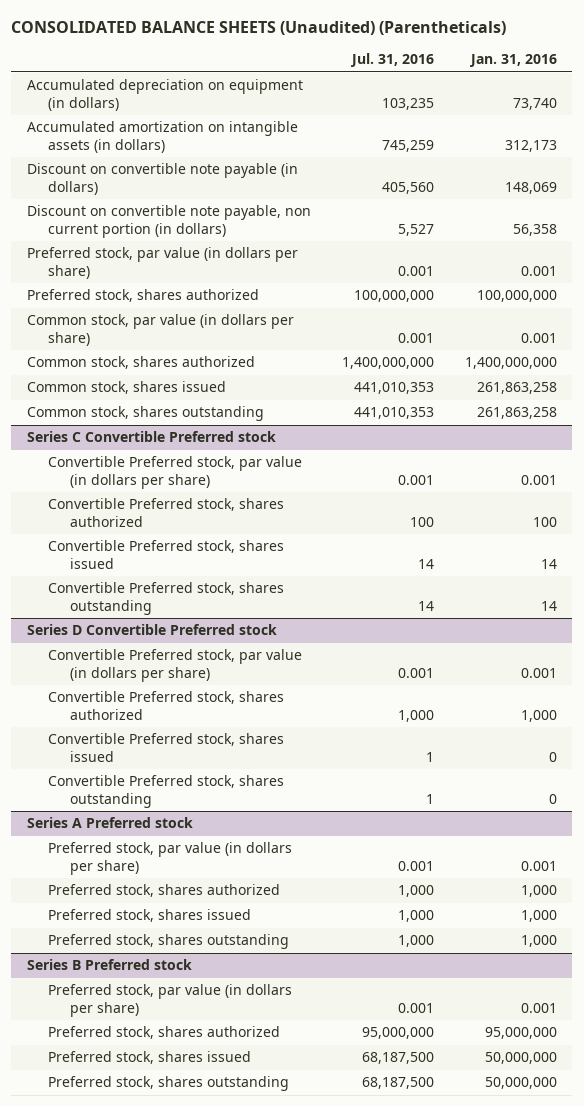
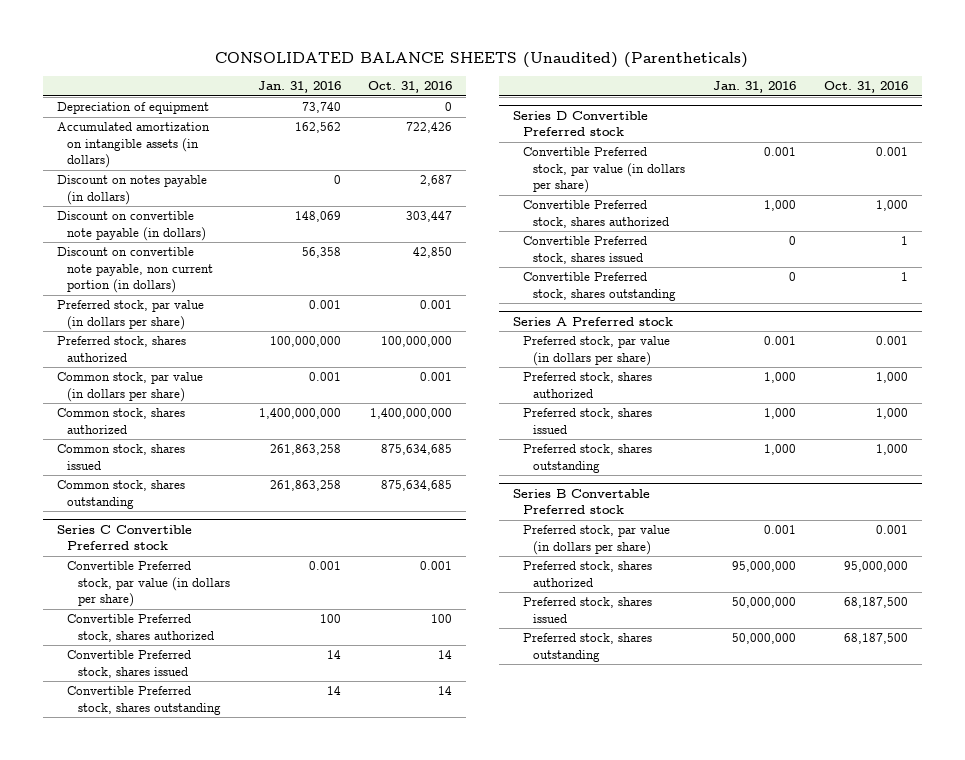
- | Jul. 31, 2016 | Jan. 31, 2016
+ | Jan. 31, 2016 | Oct. 31, 2016
- Accumulated depreciation on equipment (in dollars) | 103,235 | 73,740
- Accumulated amortization on intangible assets (in dollars) | 745,259 | 312,173
+ Depreciation of equipment | 73,740 | 0
+ Accumulated amortization on intangible assets (in dollars) | 162,562 | 722,426
+ Discount on notes payable (in dollars) | 0 | 2,687
- Series B Preferred stock
+ Series B Convertable Preferred stock

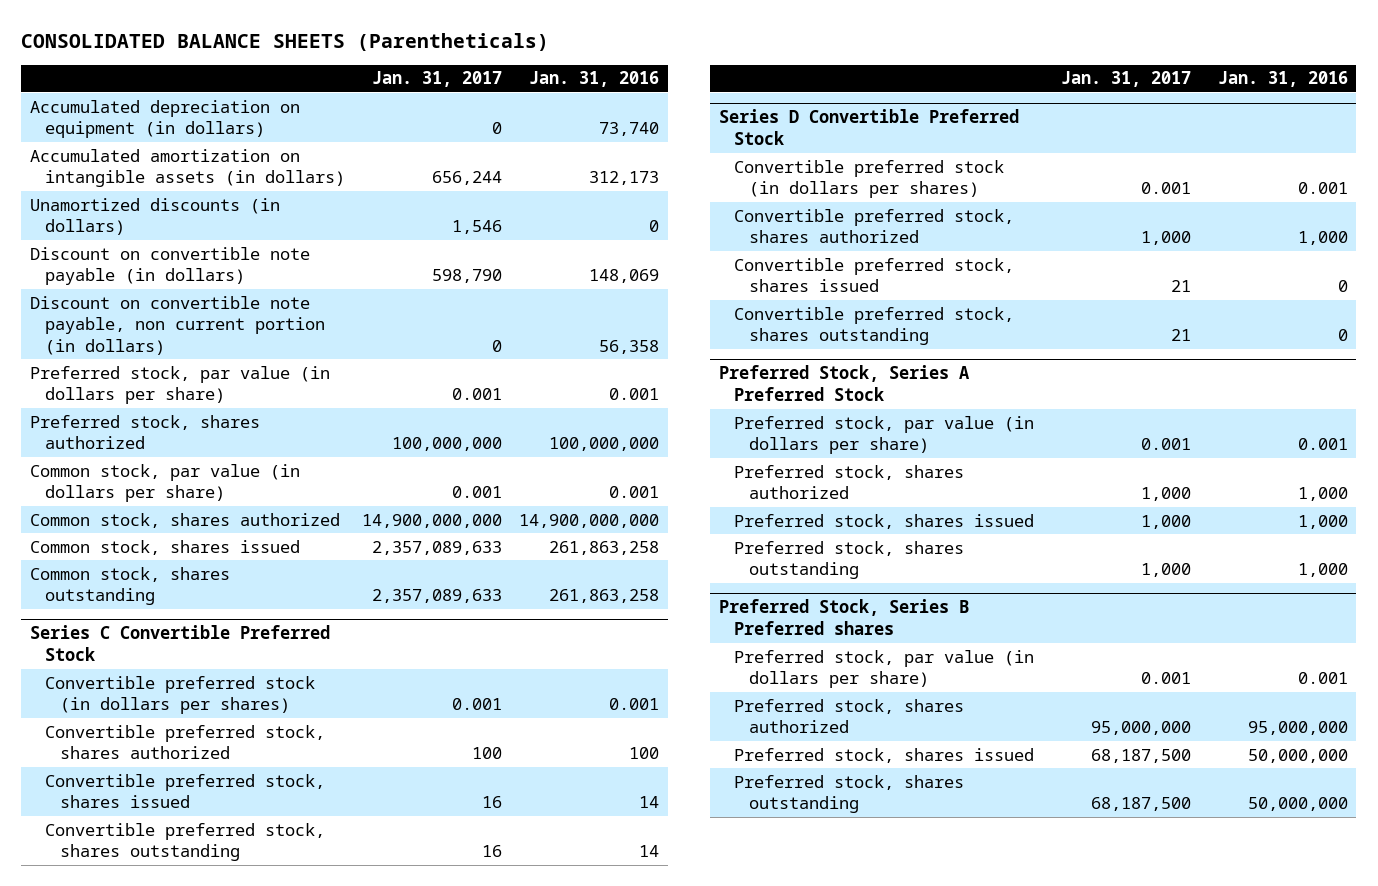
- CONSOLIDATED BALANCE SHEETS (Unaudited) (Parentheticals)
+ CONSOLIDATED BALANCE SHEETS (Parentheticals)
- | Jan. 31, 2016 | Oct. 31, 2016
+ | Jan. 31, 2017 | Jan. 31, 2016
- Depreciation of equipment | 73,740 | 0
- Accumulated amortization on intangible assets (in dollars) | 162,562 | 722,426
- Discount on notes payable (in dollars) | 0 | 2,687
+ Accumulated depreciation on equipment (in dollars) | 0 | 73,740
+ Accumulated amortization on intangible assets (in dollars) | 656,244 | 312,173
+ Unamortized discounts (in dollars) | 1,546 | 0
- Common stock, shares authorized | 1,400,000,000 | 1,400,000,000
+ Common stock, shares authorized | 14,900,000,000 | 14,900,000,000
- Series C Convertible Preferred stock
- Convertible Preferred stock, par value (in dollars per share) | 0.001 | 0.001
- Convertible Preferred stock, shares authorized | 100 | 100
- Convertible Preferred stock, shares issued | 14 | 14
- Convertible Preferred stock, shares outstanding | 14 | 14
- Series D Convertible Preferred stock
- Convertible Preferred stock, par value (in dollars per share) | 0.001 | 0.001
- Convertible Preferred stock, shares authorized | 1,000 | 1,000
- Convertible Preferred stock, shares issued | 0 | 1
- Convertible Preferred stock, shares outstanding | 0 | 1
- Series A Preferred stock
+ Series C Convertible Preferred Stock
+ Convertible preferred stock (in dollars per shares) | 0.001 | 0.001
+ Convertible preferred stock, shares authorized | 100 | 100
+ Convertible preferred stock, shares issued | 16 | 14
+ Convertible preferred stock, shares outstanding | 16 | 14
+ Series D Convertible Preferred Stock
+ Convertible preferred stock (in dollars per shares) | 0.001 | 0.001
+ Convertible preferred stock, shares authorized | 1,000 | 1,000
+ Convertible preferred stock, shares issued | 21 | 0
+ Convertible preferred stock, shares outstanding | 21 | 0
+ Preferred Stock, Series A Preferred Stock
- Series B Convertable Preferred stock
+ Preferred Stock, Series B Preferred shares

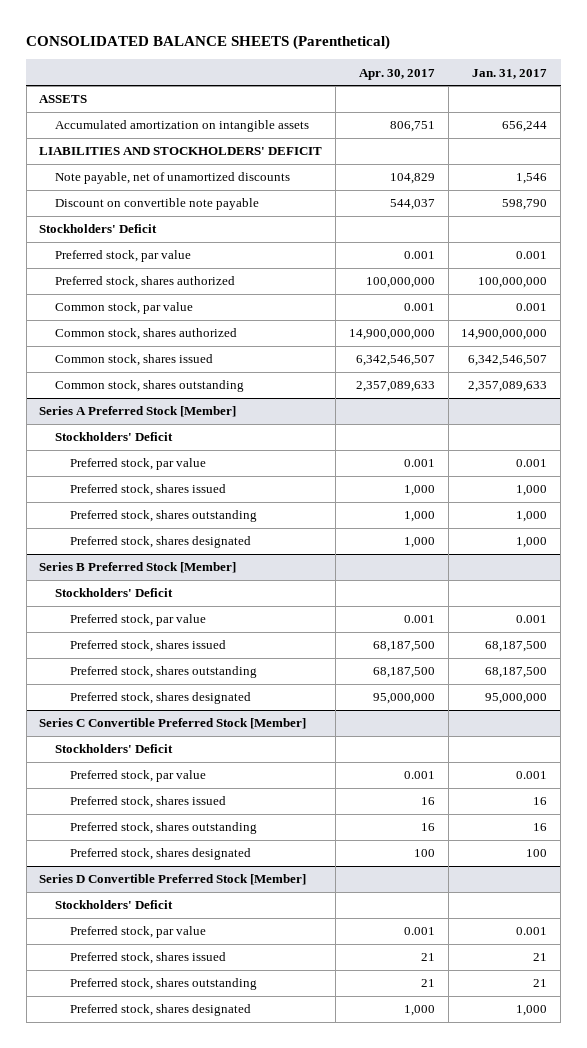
- CONSOLIDATED BALANCE SHEETS (Parentheticals)
+ CONSOLIDATED BALANCE SHEETS (Parenthetical)
- | Jan. 31, 2017 | Jan. 31, 2016
+ | Apr. 30, 2017 | Jan. 31, 2017
- Accumulated depreciation on equipment (in dollars) | 0 | 73,740
- Accumulated amortization on intangible assets (in dollars) | 656,244 | 312,173
- Unamortized discounts (in dollars) | 1,546 | 0
- Discount on convertible note payable (in dollars) | 598,790 | 148,069
- Discount on convertible note payable, non current portion (in dollars) | 0 | 56,358
- Preferred stock, par value (in dollars per share) | 0.001 | 0.001
+ ASSETS
+ Accumulated amortization on intangible assets | 806,751 | 656,244
+ LIABILITIES AND STOCKHOLDERS' DEFICIT
+ Note payable, net of unamortized discounts | 104,829 | 1,546
+ Discount on convertible note payable | 544,037 | 598,790
+ Stockholders' Deficit
+ Preferred stock, par value | 0.001 | 0.001
- Common stock, par value (in dollars per share) | 0.001 | 0.001
+ Common stock, par value | 0.001 | 0.001
- Common stock, shares issued | 2,357,089,633 | 261,863,258
+ Common stock, shares issued | 6,342,546,507 | 6,342,546,507
- Series C Convertible Preferred Stock
- Convertible preferred stock (in dollars per shares) | 0.001 | 0.001
- Convertible preferred stock, shares authorized | 100 | 100
- Convertible preferred stock, shares issued | 16 | 14
- Convertible preferred stock, shares outstanding | 16 | 14
- Series D Convertible Preferred Stock
- Convertible preferred stock (in dollars per shares) | 0.001 | 0.001
- Convertible preferred stock, shares authorized | 1,000 | 1,000
- Convertible preferred stock, shares issued | 21 | 0
- Convertible preferred stock, shares outstanding | 21 | 0
- Preferred Stock, Series A Preferred Stock
- Preferred stock, par value (in dollars per share) | 0.001 | 0.001
- Preferred stock, shares authorized | 1,000 | 1,000
+ Series A Preferred Stock [Member]
+ Stockholders' Deficit
+ Preferred stock, par value | 0.001 | 0.001
- Preferred Stock, Series B Preferred shares
- Preferred stock, par value (in dollars per share) | 0.001 | 0.001
- Preferred stock, shares authorized | 95,000,000 | 95,000,000
+ Preferred stock, shares designated | 1,000 | 1,000
+ Series B Preferred Stock [Member]
+ Stockholders' Deficit
+ Preferred stock, par value | 0.001 | 0.001
+ Preferred stock, shares designated | 95,000,000 | 95,000,000
+ Series C Convertible Preferred Stock [Member]
+ Stockholders' Deficit
+ Preferred stock, par value | 0.001 | 0.001
+ Preferred stock, shares issued | 16 | 16
+ Preferred stock, shares outstanding | 16 | 16
+ Preferred stock, shares designated | 100 | 100
+ Series D Convertible Preferred Stock [Member]
+ Stockholders' Deficit
+ Preferred stock, par value | 0.001 | 0.001
+ Preferred stock, shares issued | 21 | 21
+ Preferred stock, shares outstanding | 21 | 21
+ Preferred stock, shares designated | 1,000 | 1,000

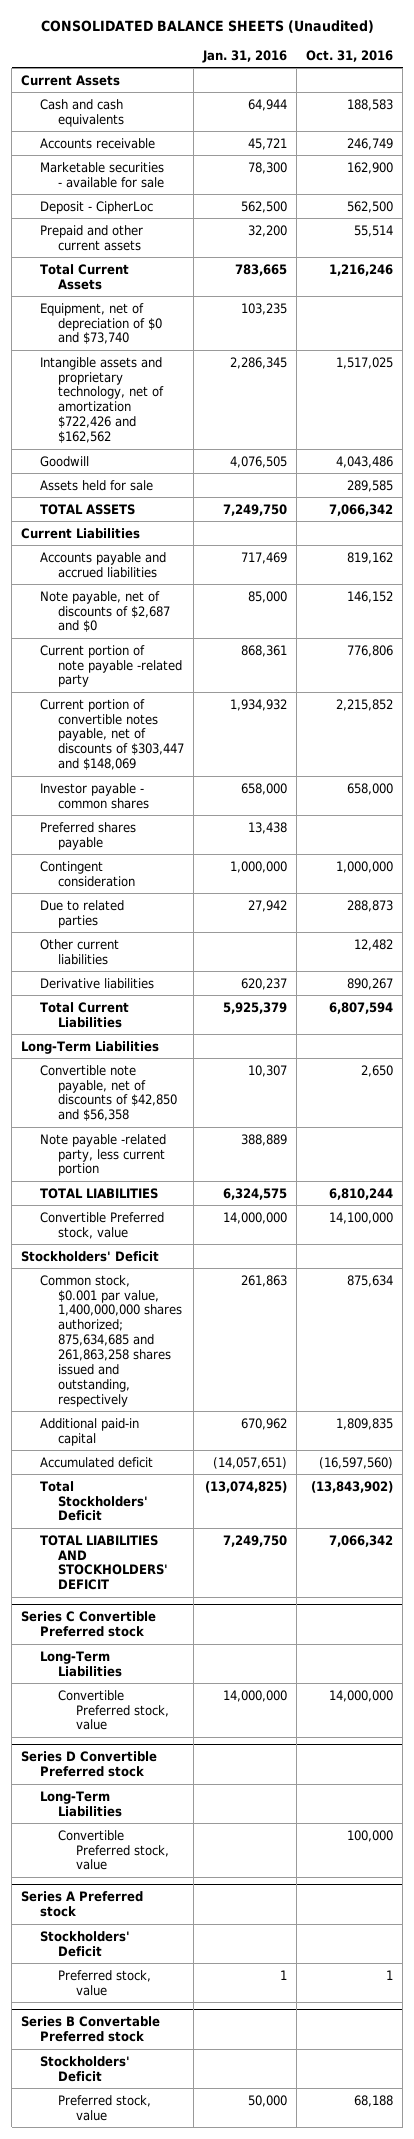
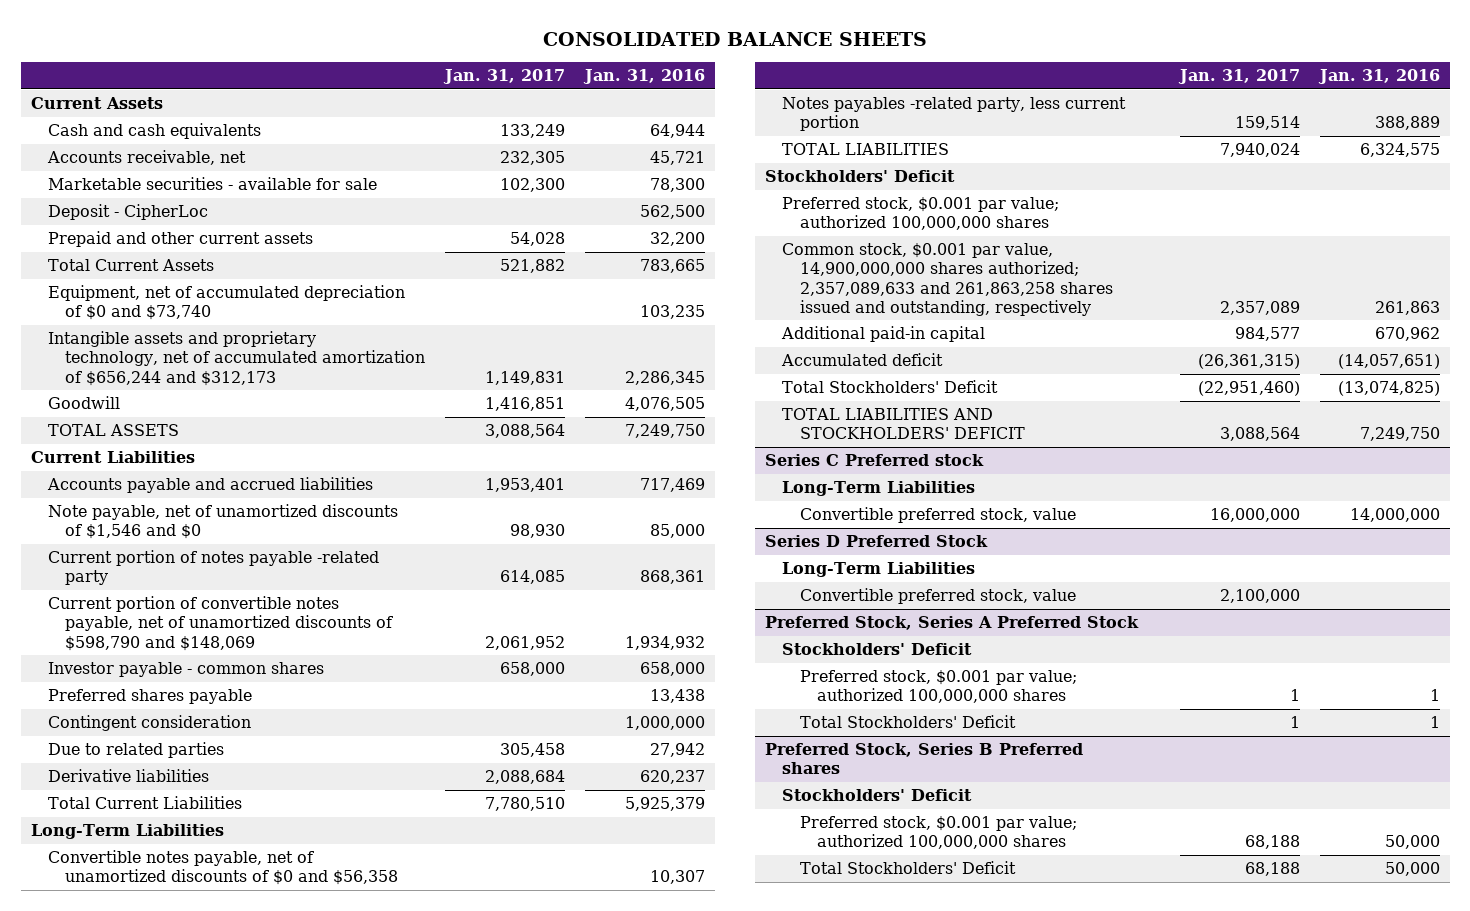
- CONSOLIDATED BALANCE SHEETS (Unaudited)
+ CONSOLIDATED BALANCE SHEETS
- | Jan. 31, 2016 | Oct. 31, 2016
+ | Jan. 31, 2017 | Jan. 31, 2016
- Accounts receivable | 45,721 | 246,749
+ Accounts receivable, net | 232,305 | 45,721
- Equipment, net of depreciation of $0 and $73,740 | 103,235 |
- Intangible assets and proprietary technology, net of amortization $722,426 and $162,562 | 2,286,345 | 1,517,025
+ Equipment, net of accumulated depreciation of $0 and $73,740 | | 103,235
+ Intangible assets and proprietary technology, net of accumulated amortization of $656,244 and $312,173 | 1,149,831 | 2,286,345
- Assets held for sale | | 289,585
- Note payable, net of discounts of $2,687 and $0 | 85,000 | 146,152
- Current portion of note payable -related party | 868,361 | 776,806
- Current portion of convertible notes payable, net of discounts of $303,447 and $148,069 | 1,934,932 | 2,215,852
+ Note payable, net of unamortized discounts of $1,546 and $0 | 98,930 | 85,000
+ Current portion of notes payable -related party | 614,085 | 868,361
+ Current portion of convertible notes payable, net of unamortized discounts of $598,790 and $148,069 | 2,061,952 | 1,934,932
- Other current liabilities | | 12,482
- Convertible note payable, net of discounts of $42,850 and $56,358 | 10,307 | 2,650
- Note payable -related party, less current portion | 388,889 |
+ Convertible notes payable, net of unamortized discounts of $0 and $56,358 | | 10,307
+ Notes payables -related party, less current portion | 159,514 | 388,889
- Convertible Preferred stock, value | 14,000,000 | 14,100,000
- Common stock, $0.001 par value, 1,400,000,000 shares authorized; 875,634,685 and 261,863,258 shares issued and outstanding, respectively | 261,863 | 875,634
+ Preferred stock, $0.001 par value; authorized 100,000,000 shares
+ Common stock, $0.001 par value, 14,900,000,000 shares authorized; 2,357,089,633 and 261,863,258 shares issued and outstanding, respectively | 2,357,089 | 261,863
- Series C Convertible Preferred stock
+ Series C Preferred stock
- Convertible Preferred stock, value | 14,000,000 | 14,000,000
- Series D Convertible Preferred stock
+ Convertible preferred stock, value | 16,000,000 | 14,000,000
+ Series D Preferred Stock
- Convertible Preferred stock, value | | 100,000
- Series A Preferred stock
+ Convertible preferred stock, value | 2,100,000 |
+ Preferred Stock, Series A Preferred Stock
- Preferred stock, value | 1 | 1
- Series B Convertable Preferred stock
+ Preferred stock, $0.001 par value; authorized 100,000,000 shares | 1 | 1
+ Total Stockholders' Deficit | 1 | 1
+ Preferred Stock, Series B Preferred shares
- Preferred stock, value | 50,000 | 68,188
+ Preferred stock, $0.001 par value; authorized 100,000,000 shares | 68,188 | 50,000
+ Total Stockholders' Deficit | 68,188 | 50,000

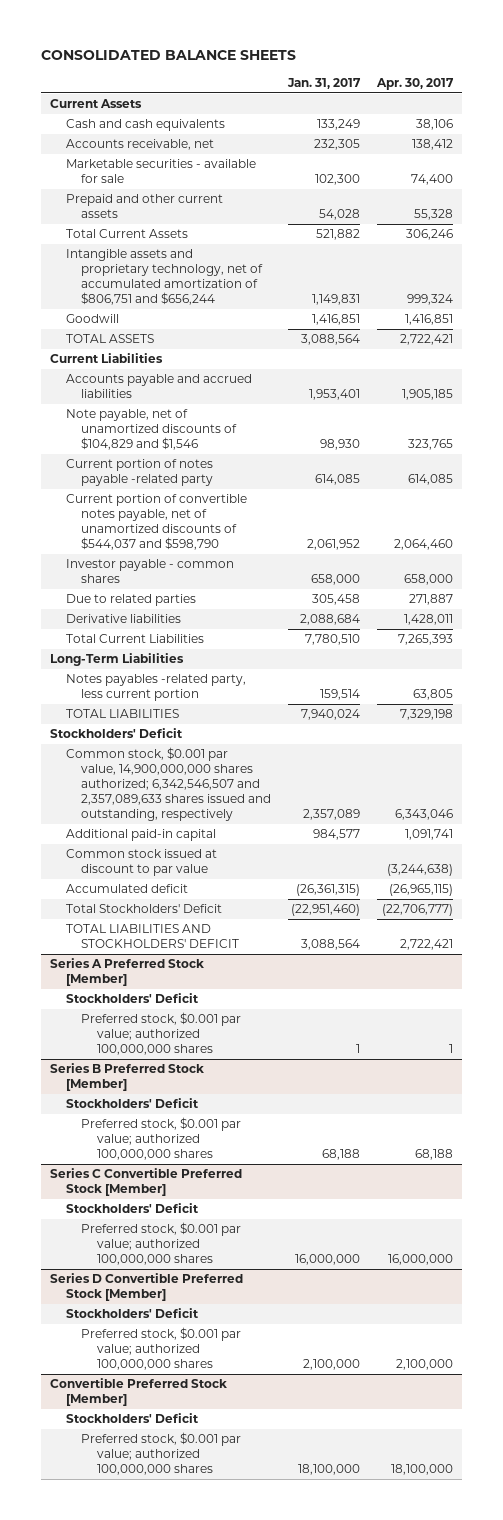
- | Jan. 31, 2017 | Jan. 31, 2016
+ | Jan. 31, 2017 | Apr. 30, 2017
- Deposit - CipherLoc | | 562,500
- Equipment, net of accumulated depreciation of $0 and $73,740 | | 103,235
- Intangible assets and proprietary technology, net of accumulated amortization of $656,244 and $312,173 | 1,149,831 | 2,286,345
+ Intangible assets and proprietary technology, net of accumulated amortization of $806,751 and $656,244 | 1,149,831 | 999,324
- Note payable, net of unamortized discounts of $1,546 and $0 | 98,930 | 85,000
+ Note payable, net of unamortized discounts of $104,829 and $1,546 | 98,930 | 323,765
- Current portion of convertible notes payable, net of unamortized discounts of $598,790 and $148,069 | 2,061,952 | 1,934,932
+ Current portion of convertible notes payable, net of unamortized discounts of $544,037 and $598,790 | 2,061,952 | 2,064,460
- Preferred shares payable | | 13,438
- Contingent consideration | | 1,000,000
- Convertible notes payable, net of unamortized discounts of $0 and $56,358 | | 10,307
- Preferred stock, $0.001 par value; authorized 100,000,000 shares
- Common stock, $0.001 par value, 14,900,000,000 shares authorized; 2,357,089,633 and 261,863,258 shares issued and outstanding, respectively | 2,357,089 | 261,863
+ Common stock, $0.001 par value, 14,900,000,000 shares authorized; 6,342,546,507 and 2,357,089,633 shares issued and outstanding, respectively | 2,357,089 | 6,343,046
+ Common stock issued at discount to par value | | (3,244,638)
- Series C Preferred stock
- Long-Term Liabilities
- Convertible preferred stock, value | 16,000,000 | 14,000,000
- Series D Preferred Stock
- Long-Term Liabilities
- Convertible preferred stock, value | 2,100,000 |
- Preferred Stock, Series A Preferred Stock
+ Series A Preferred Stock [Member]
- Total Stockholders' Deficit | 1 | 1
- Preferred Stock, Series B Preferred shares
+ Series B Preferred Stock [Member]
- Total Stockholders' Deficit | 68,188 | 50,000
+ Series C Convertible Preferred Stock [Member]
+ Stockholders' Deficit
+ Preferred stock, $0.001 par value; authorized 100,000,000 shares | 16,000,000 | 16,000,000
+ Series D Convertible Preferred Stock [Member]
+ Stockholders' Deficit
+ Preferred stock, $0.001 par value; authorized 100,000,000 shares | 2,100,000 | 2,100,000
+ Convertible Preferred Stock [Member]
+ Stockholders' Deficit
+ Preferred stock, $0.001 par value; authorized 100,000,000 shares | 18,100,000 | 18,100,000

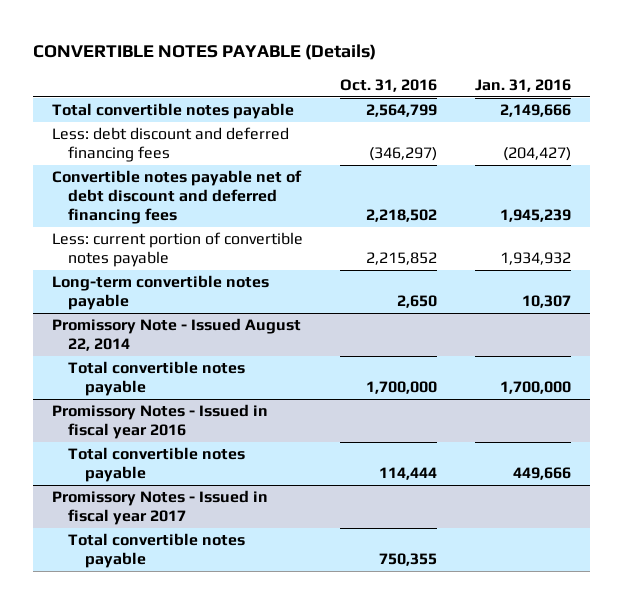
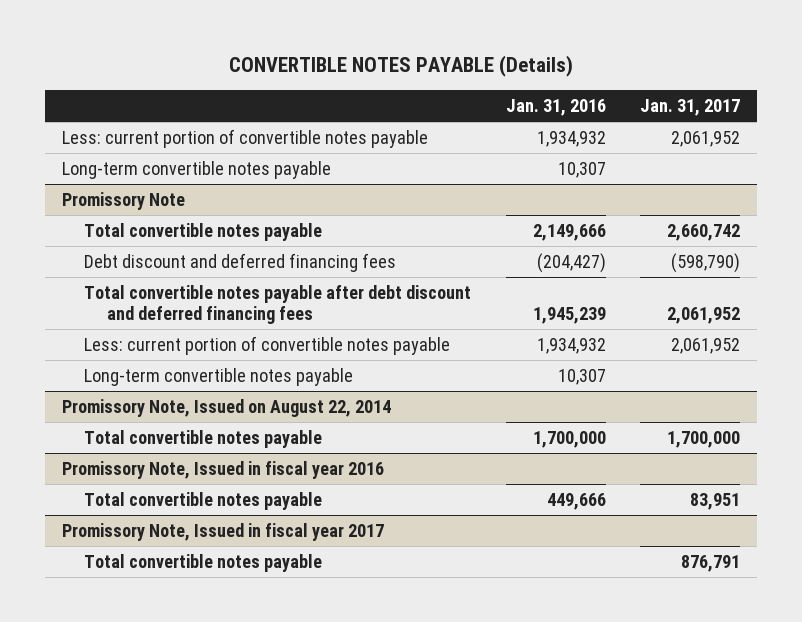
- | Oct. 31, 2016 | Jan. 31, 2016
+ | Jan. 31, 2016 | Jan. 31, 2017
+ Less: current portion of convertible notes payable | 1,934,932 | 2,061,952
+ Long-term convertible notes payable | 10,307 |
+ Promissory Note
- Less: debt discount and deferred financing fees | (346,297) | (204,427)
- Convertible notes payable net of debt discount and deferred financing fees | 2,218,502 | 1,945,239
+ Debt discount and deferred financing fees | (204,427) | (598,790)
+ Total convertible notes payable after debt discount and deferred financing fees | 1,945,239 | 2,061,952
- Promissory Note - Issued August 22, 2014
+ Promissory Note, Issued on August 22, 2014
- Promissory Notes - Issued in fiscal year 2016
+ Promissory Note, Issued in fiscal year 2016
- Promissory Notes - Issued in fiscal year 2017
+ Promissory Note, Issued in fiscal year 2017

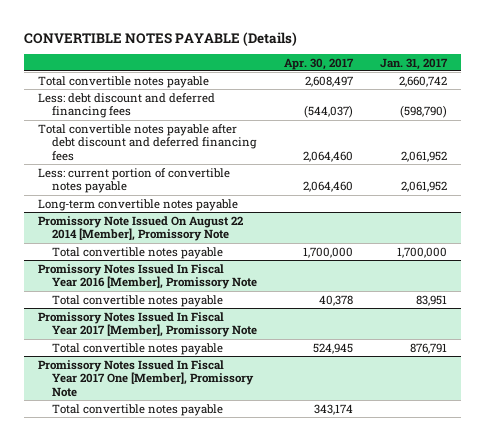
- | Jan. 31, 2016 | Jan. 31, 2017
+ | Apr. 30, 2017 | Jan. 31, 2017
- Less: current portion of convertible notes payable | 1,934,932 | 2,061,952
- Long-term convertible notes payable | 10,307 |
- Promissory Note
- Debt discount and deferred financing fees | (204,427) | (598,790)
+ Less: debt discount and deferred financing fees | (544,037) | (598,790)
- Promissory Note, Issued on August 22, 2014
+ Promissory Note Issued On August 22 2014 [Member], Promissory Note
- Promissory Note, Issued in fiscal year 2016
+ Promissory Notes Issued In Fiscal Year 2016 [Member], Promissory Note
- Promissory Note, Issued in fiscal year 2017
+ Promissory Notes Issued In Fiscal Year 2017 [Member], Promissory Note
+ Promissory Notes Issued In Fiscal Year 2017 One [Member], Promissory Note
+ Total convertible notes payable | 343,174 |

